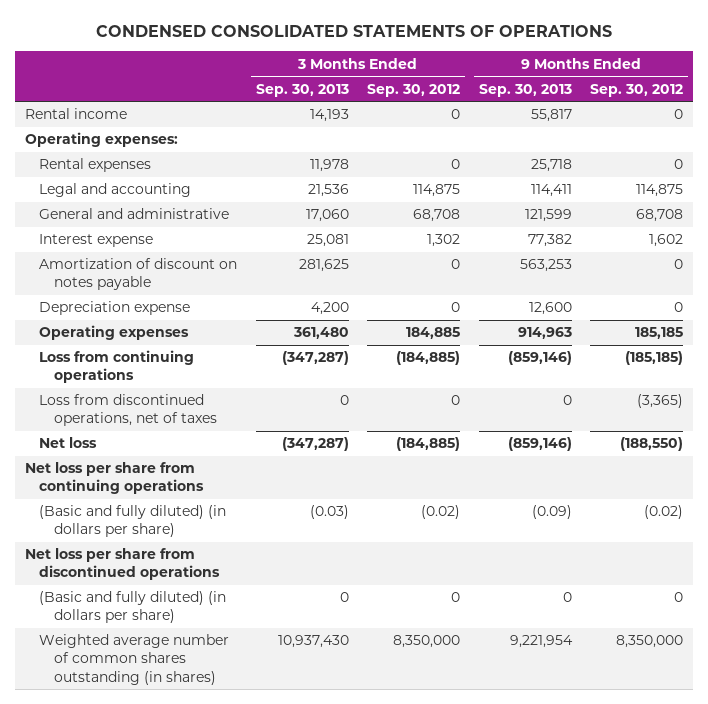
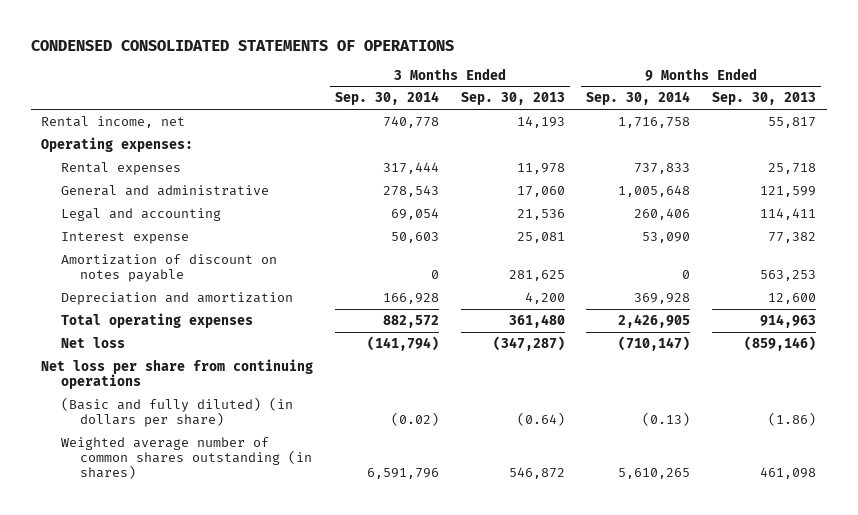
- | 3 Months Ended Sep. 30, 2013 | 3 Months Ended Sep. 30, 2012 | 9 Months Ended Sep. 30, 2013 | 9 Months Ended Sep. 30, 2012
+ | 3 Months Ended Sep. 30, 2014 | 3 Months Ended Sep. 30, 2013 | 9 Months Ended Sep. 30, 2014 | 9 Months Ended Sep. 30, 2013
- Rental income | 14,193 | 0 | 55,817 | 0
+ Rental income, net | 740,778 | 14,193 | 1,716,758 | 55,817
moved down: Legal and accounting | 69,054 | 21,536 | 260,406 | 114,411
- Depreciation expense | 4,200 | 0 | 12,600 | 0
- Operating expenses | 361,480 | 184,885 | 914,963 | 185,185
- Loss from continuing operations | (347,287) | (184,885) | (859,146) | (185,185)
- Loss from discontinued operations, net of taxes | 0 | 0 | 0 | (3,365)
+ Depreciation and amortization | 166,928 | 4,200 | 369,928 | 12,600
+ Total operating expenses | 882,572 | 361,480 | 2,426,905 | 914,963
- (Basic and fully diluted) (in dollars per share) | (0.03) | (0.02) | (0.09) | (0.02)
- Net loss per share from discontinued operations
- (Basic and fully diluted) (in dollars per share) | 0 | 0 | 0 | 0
- Weighted average number of common shares outstanding (in shares) | 10,937,430 | 8,350,000 | 9,221,954 | 8,350,000
+ (Basic and fully diluted) (in dollars per share) | (0.02) | (0.64) | (0.13) | (1.86)
+ Weighted average number of common shares outstanding (in shares) | 6,591,796 | 546,872 | 5,610,265 | 461,098

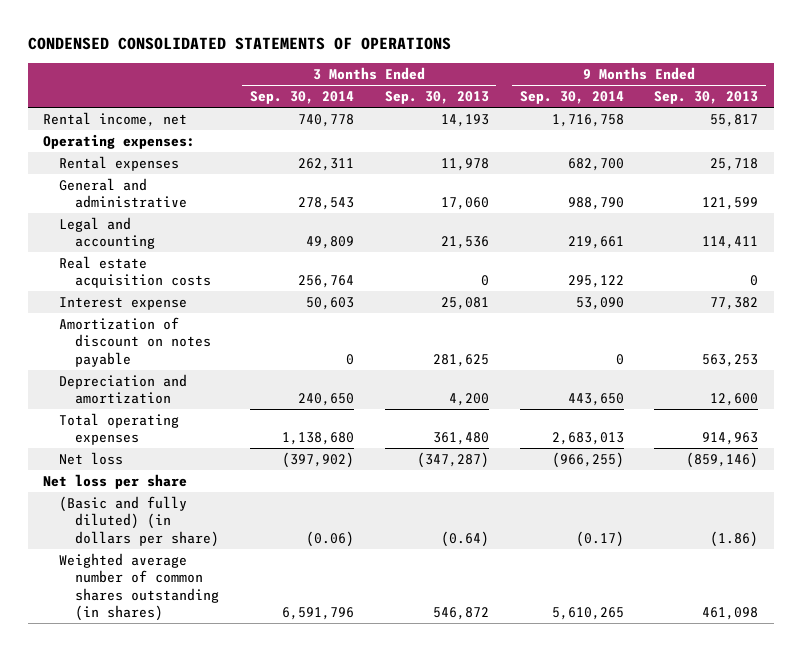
- Rental expenses | 317,444 | 11,978 | 737,833 | 25,718
- General and administrative | 278,543 | 17,060 | 1,005,648 | 121,599
- Legal and accounting | 69,054 | 21,536 | 260,406 | 114,411
+ Rental expenses | 262,311 | 11,978 | 682,700 | 25,718
+ General and administrative | 278,543 | 17,060 | 988,790 | 121,599
+ Legal and accounting | 49,809 | 21,536 | 219,661 | 114,411
+ Real estate acquisition costs | 256,764 | 0 | 295,122 | 0
- Depreciation and amortization | 166,928 | 4,200 | 369,928 | 12,600
- Total operating expenses | 882,572 | 361,480 | 2,426,905 | 914,963
- Net loss | (141,794) | (347,287) | (710,147) | (859,146)
- Net loss per share from continuing operations
- (Basic and fully diluted) (in dollars per share) | (0.02) | (0.64) | (0.13) | (1.86)
+ Depreciation and amortization | 240,650 | 4,200 | 443,650 | 12,600
+ Total operating expenses | 1,138,680 | 361,480 | 2,683,013 | 914,963
+ Net loss | (397,902) | (347,287) | (966,255) | (859,146)
+ Net loss per share
+ (Basic and fully diluted) (in dollars per share) | (0.06) | (0.64) | (0.17) | (1.86)

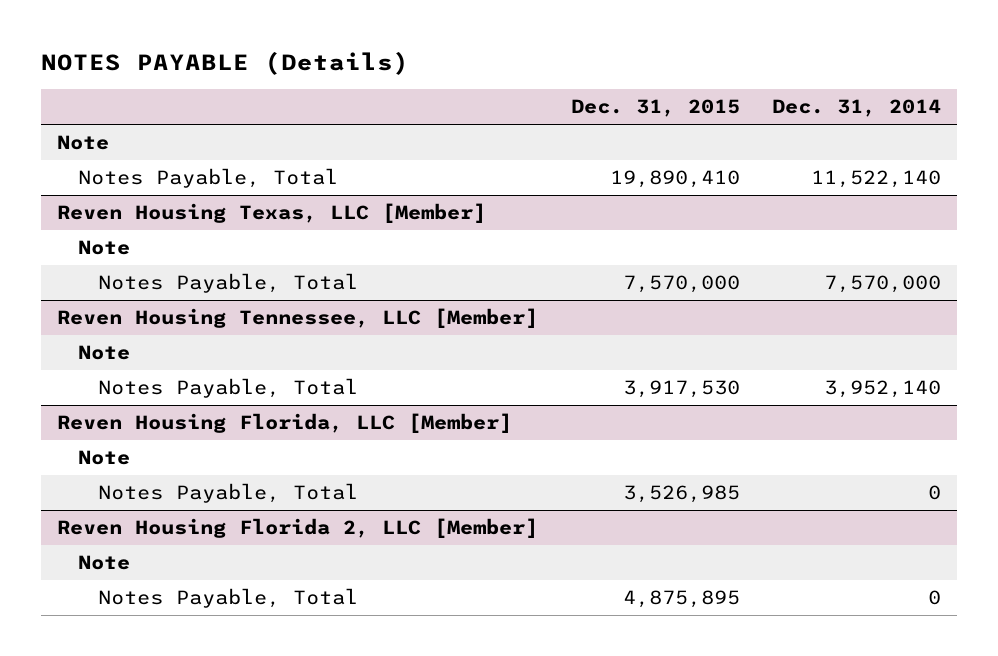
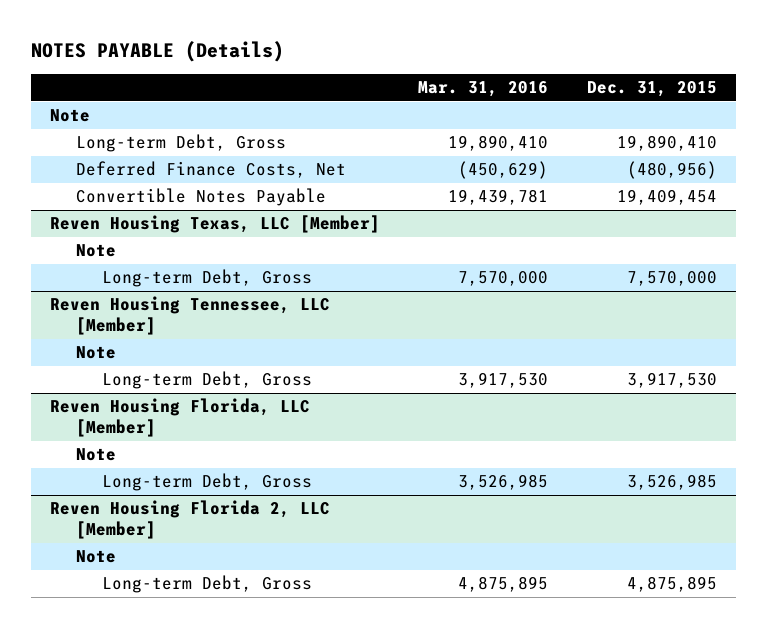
- | Dec. 31, 2015 | Dec. 31, 2014
+ | Mar. 31, 2016 | Dec. 31, 2015
- Notes Payable, Total | 19,890,410 | 11,522,140
+ Long-term Debt, Gross | 19,890,410 | 19,890,410
+ Deferred Finance Costs, Net | (450,629) | (480,956)
+ Convertible Notes Payable | 19,439,781 | 19,409,454
@ Reven Housing Texas, LLC [Member]
- Notes Payable, Total | 7,570,000 | 7,570,000
+ Long-term Debt, Gross | 7,570,000 | 7,570,000
@ Reven Housing Tennessee, LLC [Member]
- Notes Payable, Total | 3,917,530 | 3,952,140
+ Long-term Debt, Gross | 3,917,530 | 3,917,530
@ Reven Housing Florida, LLC [Member]
- Notes Payable, Total | 3,526,985 | 0
+ Long-term Debt, Gross | 3,526,985 | 3,526,985
@ Reven Housing Florida 2, LLC [Member]
- Notes Payable, Total | 4,875,895 | 0
+ Long-term Debt, Gross | 4,875,895 | 4,875,895

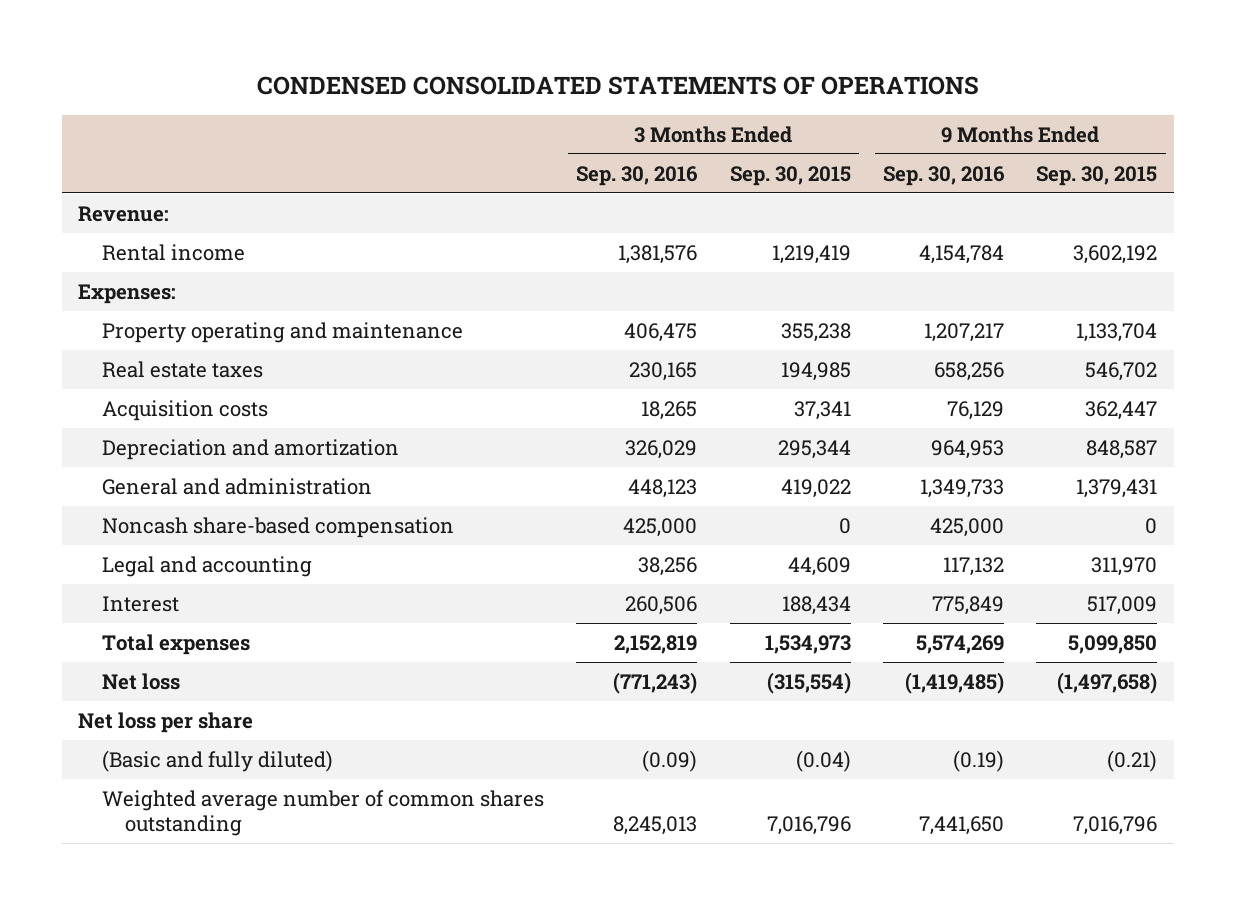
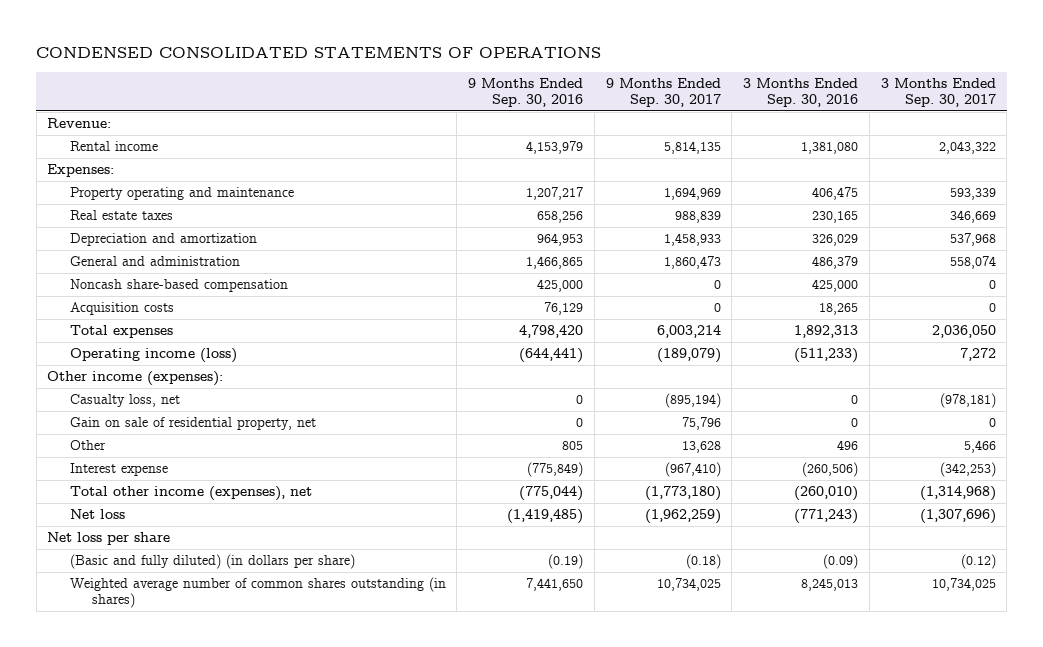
- | 3 Months Ended Sep. 30, 2016 | 3 Months Ended Sep. 30, 2015 | 9 Months Ended Sep. 30, 2016 | 9 Months Ended Sep. 30, 2015
+ | 9 Months Ended Sep. 30, 2016 | 9 Months Ended Sep. 30, 2017 | 3 Months Ended Sep. 30, 2016 | 3 Months Ended Sep. 30, 2017
- Rental income | 1,381,576 | 1,219,419 | 4,154,784 | 3,602,192
+ Rental income | 4,153,979 | 5,814,135 | 1,381,080 | 2,043,322
- General and administration | 448,123 | 419,022 | 1,349,733 | 1,379,431
+ General and administration | 1,466,865 | 1,860,473 | 486,379 | 558,074
- Legal and accounting | 38,256 | 44,609 | 117,132 | 311,970
- Interest | 260,506 | 188,434 | 775,849 | 517,009
- Total expenses | 2,152,819 | 1,534,973 | 5,574,269 | 5,099,850
moved down: Acquisition costs | 76,129 | 0 | 18,265 | 0
+ Total expenses | 4,798,420 | 6,003,214 | 1,892,313 | 2,036,050
+ Operating income (loss) | (644,441) | (189,079) | (511,233) | 7,272
+ Other income (expenses):
+ Casualty loss, net | 0 | (895,194) | 0 | (978,181)
+ Gain on sale of residential property, net | 0 | 75,796 | 0 | 0
+ Other | 805 | 13,628 | 496 | 5,466
+ Interest expense | (775,849) | (967,410) | (260,506) | (342,253)
+ Total other income (expenses), net | (775,044) | (1,773,180) | (260,010) | (1,314,968)
- (Basic and fully diluted) | (0.09) | (0.04) | (0.19) | (0.21)
- Weighted average number of common shares outstanding | 8,245,013 | 7,016,796 | 7,441,650 | 7,016,796
+ (Basic and fully diluted) (in dollars per share) | (0.19) | (0.18) | (0.09) | (0.12)
+ Weighted average number of common shares outstanding (in shares) | 7,441,650 | 10,734,025 | 8,245,013 | 10,734,025

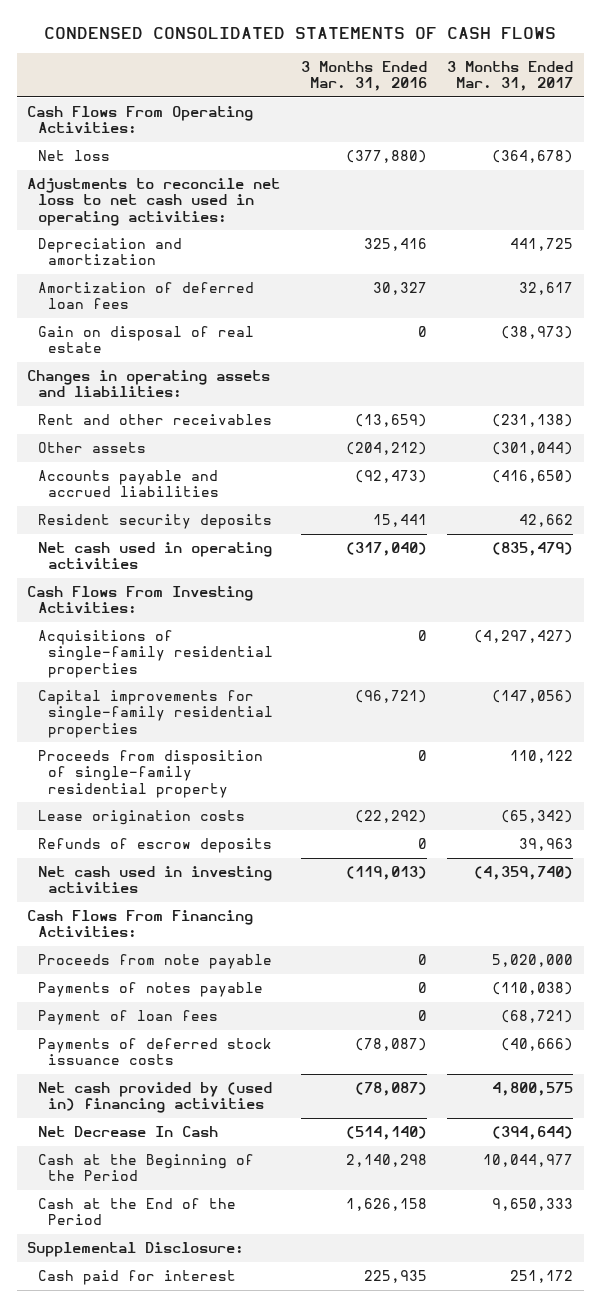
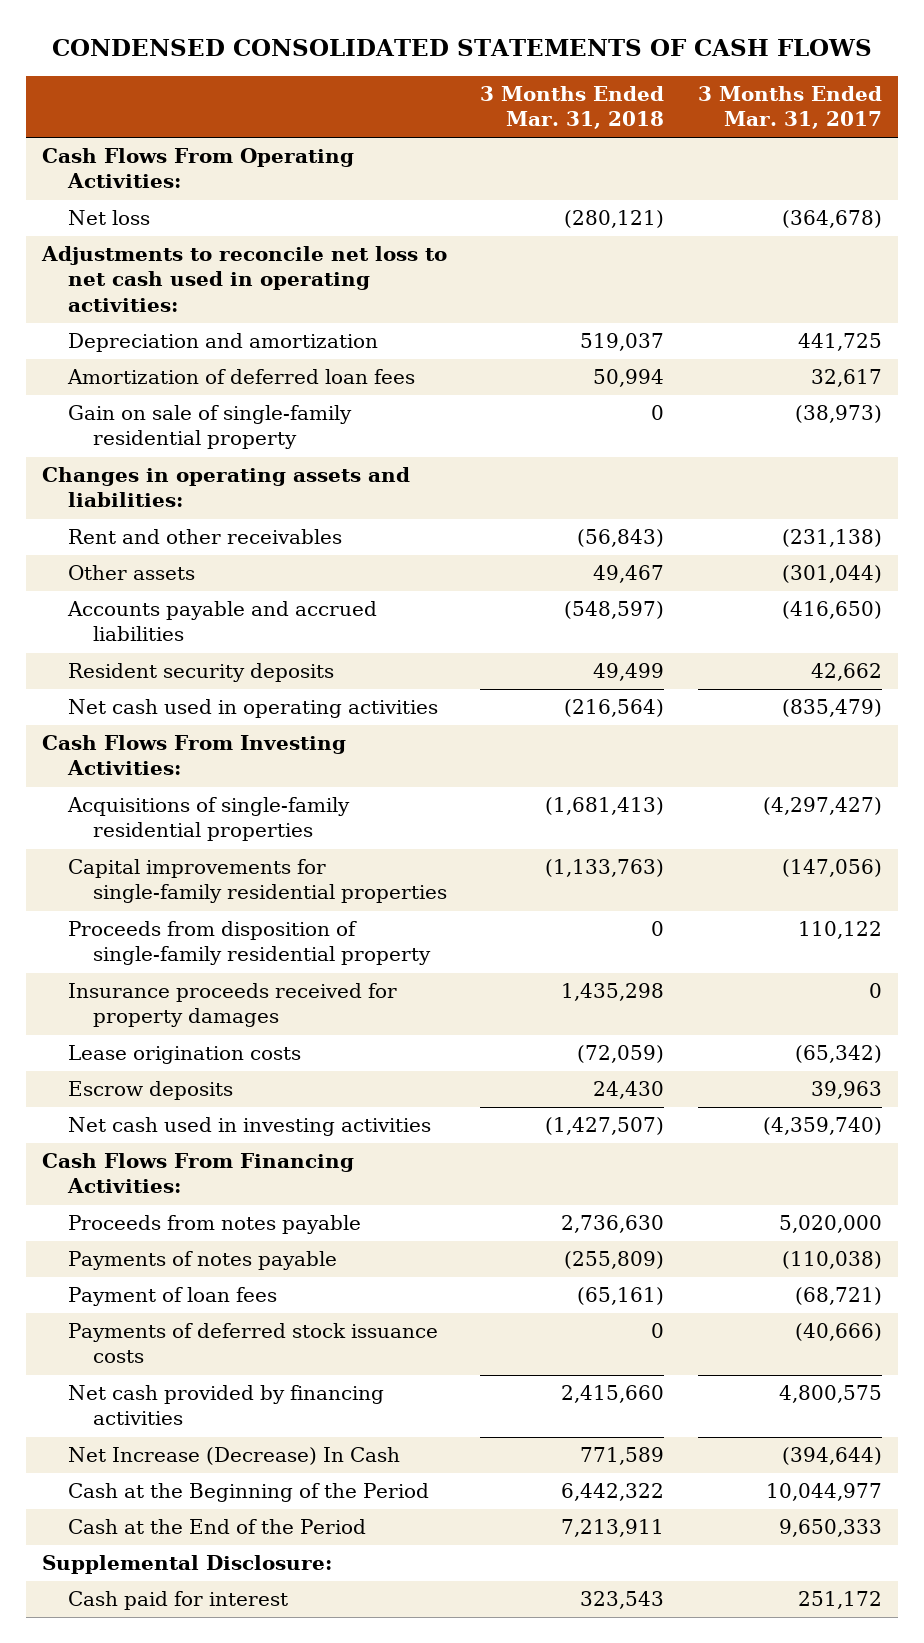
- | 3 Months Ended Mar. 31, 2016 | 3 Months Ended Mar. 31, 2017
+ | 3 Months Ended Mar. 31, 2018 | 3 Months Ended Mar. 31, 2017
- Gain on disposal of real estate | 0 | (38,973)
+ Gain on sale of single-family residential property | 0 | (38,973)
+ Insurance proceeds received for property damages | 1,435,298 | 0
- Refunds of escrow deposits | 0 | 39,963
+ Escrow deposits | 24,430 | 39,963
- Proceeds from note payable | 0 | 5,020,000
+ Proceeds from notes payable | 2,736,630 | 5,020,000
- Net cash provided by (used in) financing activities | (78,087) | 4,800,575
- Net Decrease In Cash | (514,140) | (394,644)
+ Net cash provided by financing activities | 2,415,660 | 4,800,575
+ Net Increase (Decrease) In Cash | 771,589 | (394,644)

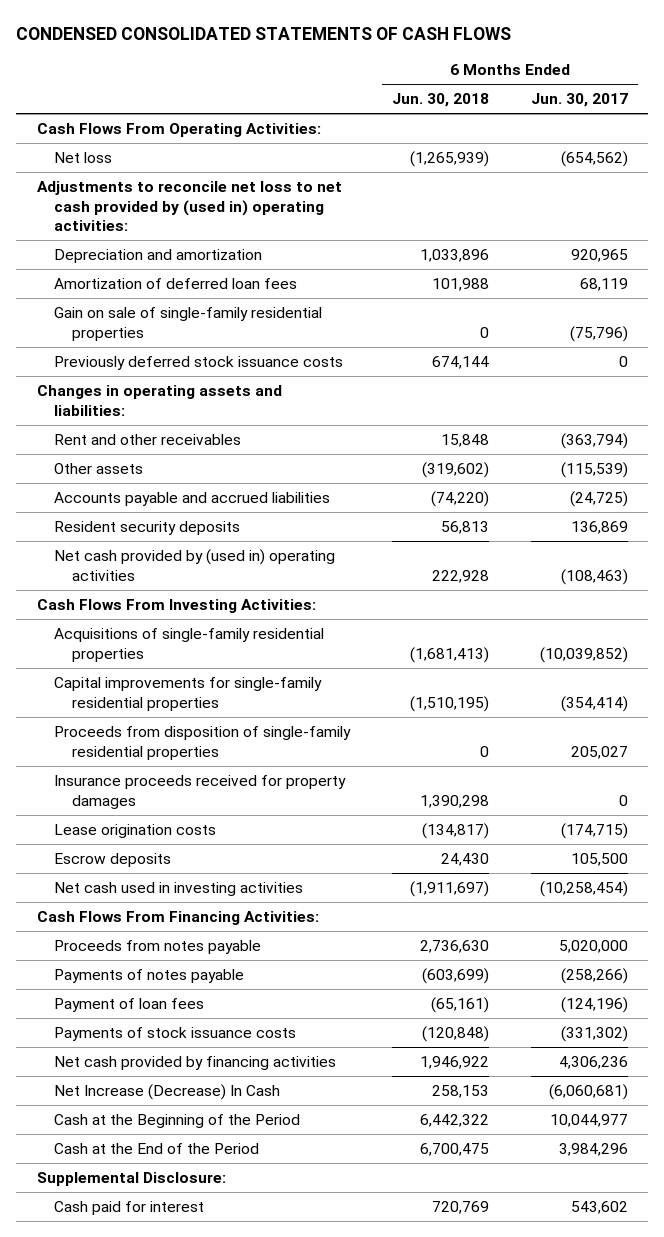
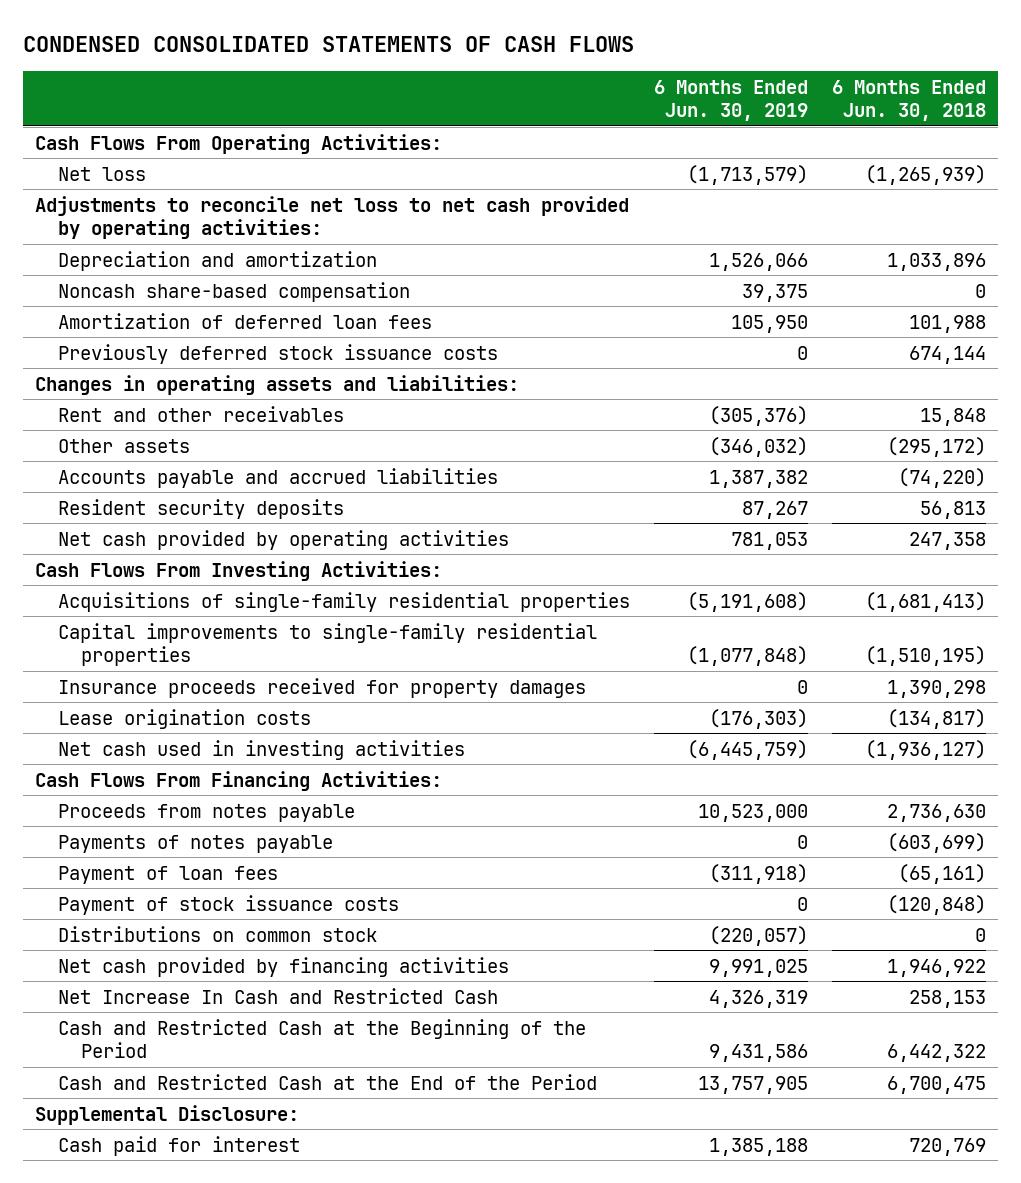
- | 6 Months Ended Jun. 30, 2018 | 6 Months Ended Jun. 30, 2017
+ | 6 Months Ended Jun. 30, 2019 | 6 Months Ended Jun. 30, 2018
- Adjustments to reconcile net loss to net cash provided by (used in) operating activities:
+ Adjustments to reconcile net loss to net cash provided by operating activities:
+ Noncash share-based compensation | 39,375 | 0
- Gain on sale of single-family residential properties | 0 | (75,796)
- Other assets | (319,602) | (115,539)
+ Other assets | (346,032) | (295,172)
- Net cash provided by (used in) operating activities | 222,928 | (108,463)
+ Net cash provided by operating activities | 781,053 | 247,358
- Capital improvements for single-family residential properties | (1,510,195) | (354,414)
- Proceeds from disposition of single-family residential properties | 0 | 205,027
+ Capital improvements to single-family residential properties | (1,077,848) | (1,510,195)
- Escrow deposits | 24,430 | 105,500
- Net cash used in investing activities | (1,911,697) | (10,258,454)
+ Net cash used in investing activities | (6,445,759) | (1,936,127)
- Payments of stock issuance costs | (120,848) | (331,302)
+ Payment of stock issuance costs | 0 | (120,848)
+ Distributions on common stock | (220,057) | 0
- Net Increase (Decrease) In Cash | 258,153 | (6,060,681)
- Cash at the Beginning of the Period | 6,442,322 | 10,044,977
- Cash at the End of the Period | 6,700,475 | 3,984,296
+ Net Increase In Cash and Restricted Cash | 4,326,319 | 258,153
+ Cash and Restricted Cash at the Beginning of the Period | 9,431,586 | 6,442,322
+ Cash and Restricted Cash at the End of the Period | 13,757,905 | 6,700,475

